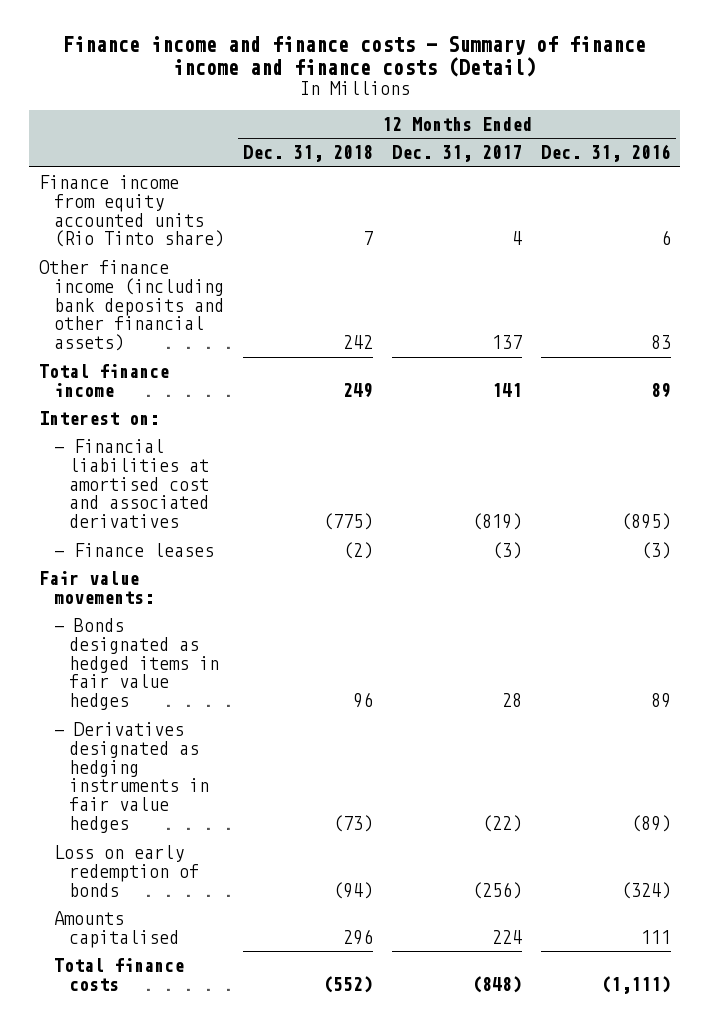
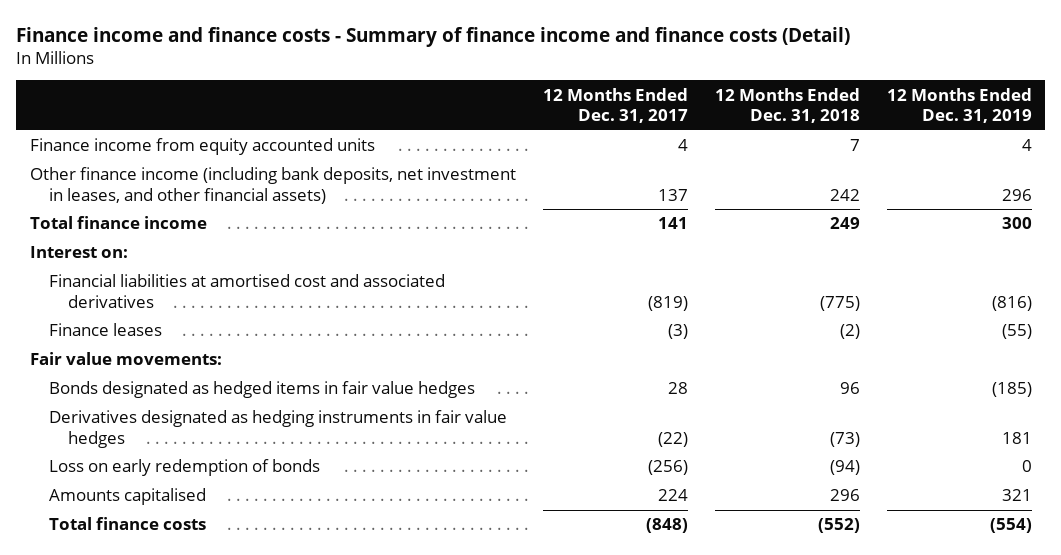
- | 12 Months Ended Dec. 31, 2018 | 12 Months Ended Dec. 31, 2017 | 12 Months Ended Dec. 31, 2016
+ | 12 Months Ended Dec. 31, 2017 | 12 Months Ended Dec. 31, 2018 | 12 Months Ended Dec. 31, 2019
- Finance income from equity accounted units (Rio Tinto share) | 7 | 4 | 6
- Other finance income (including bank deposits and other financial assets) | 242 | 137 | 83
+ Finance income from equity accounted units | 4 | 7 | 4
+ Other finance income (including bank deposits, net investment in leases, and other financial assets) | 137 | 242 | 296
- - Financial liabilities at amortised cost and associated derivatives | (775) | (819) | (895)
- - Finance leases | (2) | (3) | (3)
+ Financial liabilities at amortised cost and associated derivatives | (819) | (775) | (816)
+ Finance leases | (3) | (2) | (55)
- - Bonds designated as hedged items in fair value hedges | 96 | 28 | 89
- - Derivatives designated as hedging instruments in fair value hedges | (73) | (22) | (89)
+ Bonds designated as hedged items in fair value hedges | 28 | 96 | (185)
+ Derivatives designated as hedging instruments in fair value hedges | (22) | (73) | 181

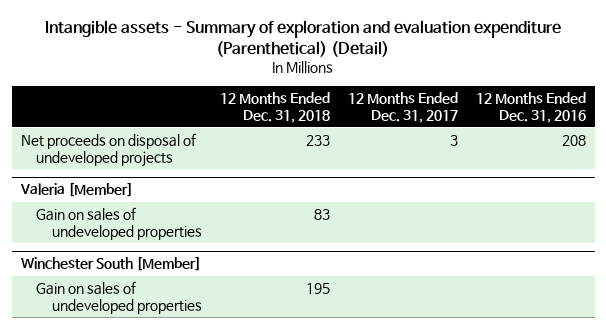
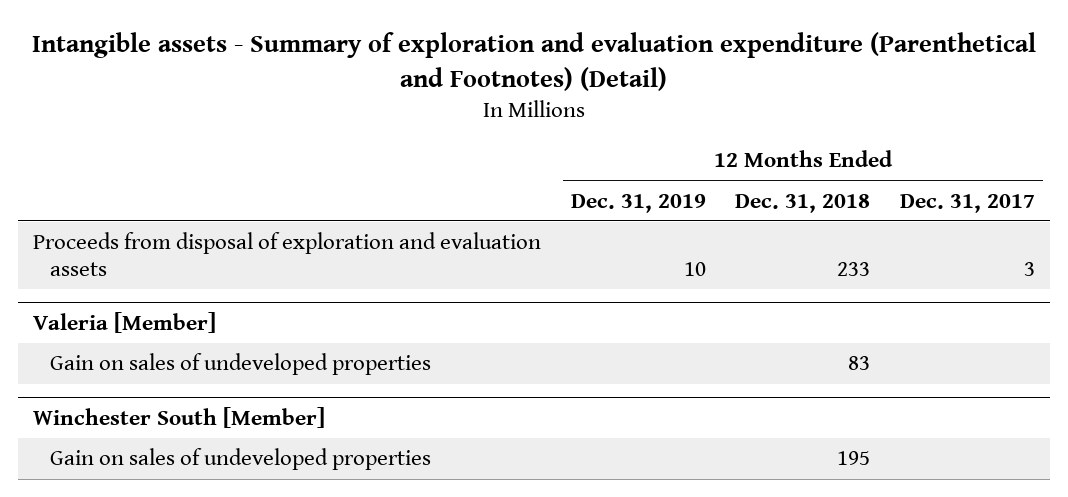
- Intangible assets - Summary of exploration and evaluation expenditure (Parenthetical) (Detail)
+ Intangible assets - Summary of exploration and evaluation expenditure (Parenthetical and Footnotes) (Detail)
- | 12 Months Ended Dec. 31, 2018 | 12 Months Ended Dec. 31, 2017 | 12 Months Ended Dec. 31, 2016
+ | 12 Months Ended Dec. 31, 2019 | 12 Months Ended Dec. 31, 2018 | 12 Months Ended Dec. 31, 2017
- Net proceeds on disposal of undeveloped projects | 233 | 3 | 208
+ Proceeds from disposal of exploration and evaluation assets | 10 | 233 | 3

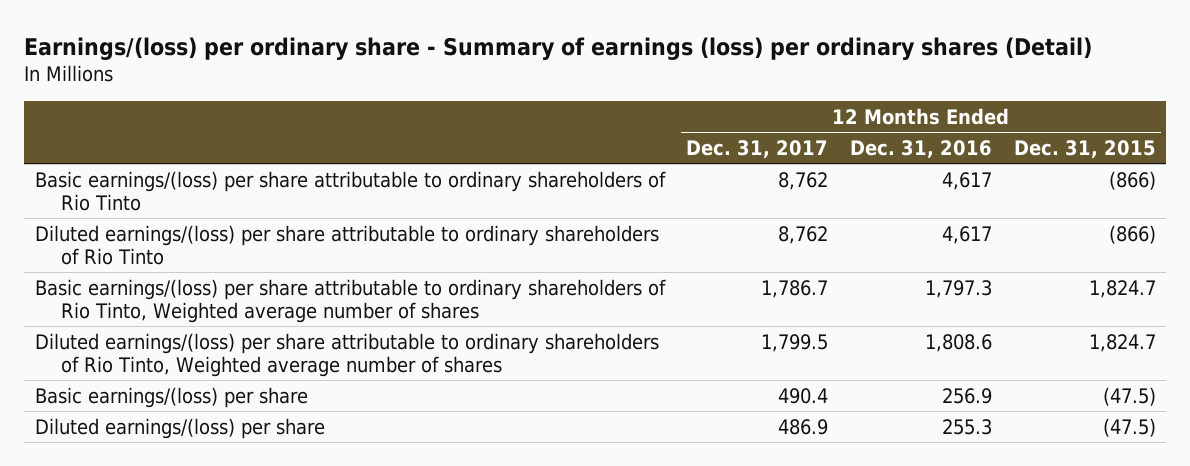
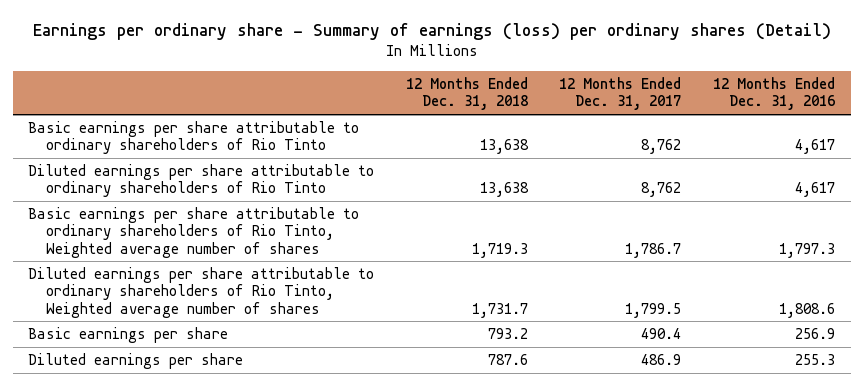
- Earnings/(loss) per ordinary share - Summary of earnings (loss) per ordinary shares (Detail)
+ Earnings per ordinary share - Summary of earnings (loss) per ordinary shares (Detail)
- | 12 Months Ended Dec. 31, 2017 | 12 Months Ended Dec. 31, 2016 | 12 Months Ended Dec. 31, 2015
+ | 12 Months Ended Dec. 31, 2018 | 12 Months Ended Dec. 31, 2017 | 12 Months Ended Dec. 31, 2016
- Basic earnings/(loss) per share attributable to ordinary shareholders of Rio Tinto | 8,762 | 4,617 | (866)
- Diluted earnings/(loss) per share attributable to ordinary shareholders of Rio Tinto | 8,762 | 4,617 | (866)
- Basic earnings/(loss) per share attributable to ordinary shareholders of Rio Tinto, Weighted average number of shares | 1,786.7 | 1,797.3 | 1,824.7
- Diluted earnings/(loss) per share attributable to ordinary shareholders of Rio Tinto, Weighted average number of shares | 1,799.5 | 1,808.6 | 1,824.7
- Basic earnings/(loss) per share | 490.4 | 256.9 | (47.5)
- Diluted earnings/(loss) per share | 486.9 | 255.3 | (47.5)
+ Basic earnings per share attributable to ordinary shareholders of Rio Tinto | 13,638 | 8,762 | 4,617
+ Diluted earnings per share attributable to ordinary shareholders of Rio Tinto | 13,638 | 8,762 | 4,617
+ Basic earnings per share attributable to ordinary shareholders of Rio Tinto, Weighted average number of shares | 1,719.3 | 1,786.7 | 1,797.3
+ Diluted earnings per share attributable to ordinary shareholders of Rio Tinto, Weighted average number of shares | 1,731.7 | 1,799.5 | 1,808.6
+ Basic earnings per share | 793.2 | 490.4 | 256.9
+ Diluted earnings per share | 787.6 | 486.9 | 255.3

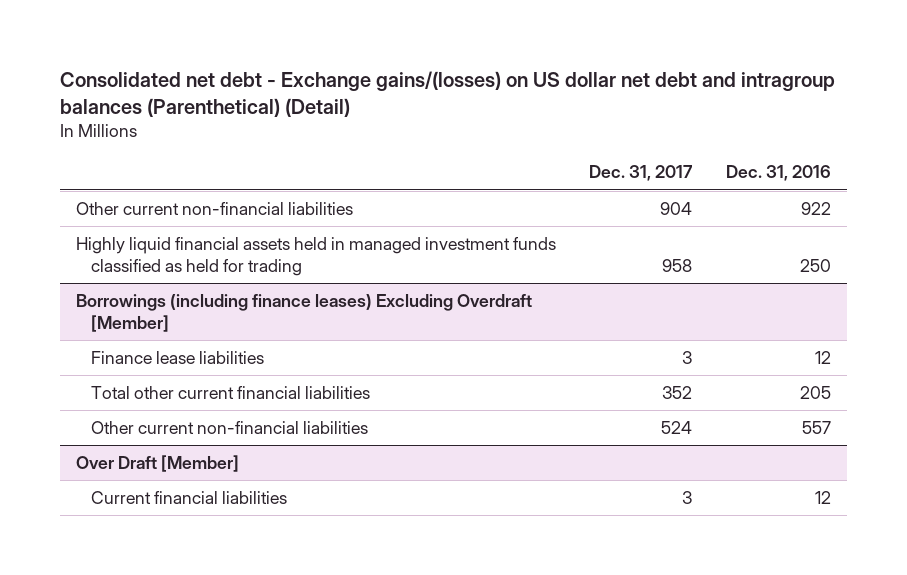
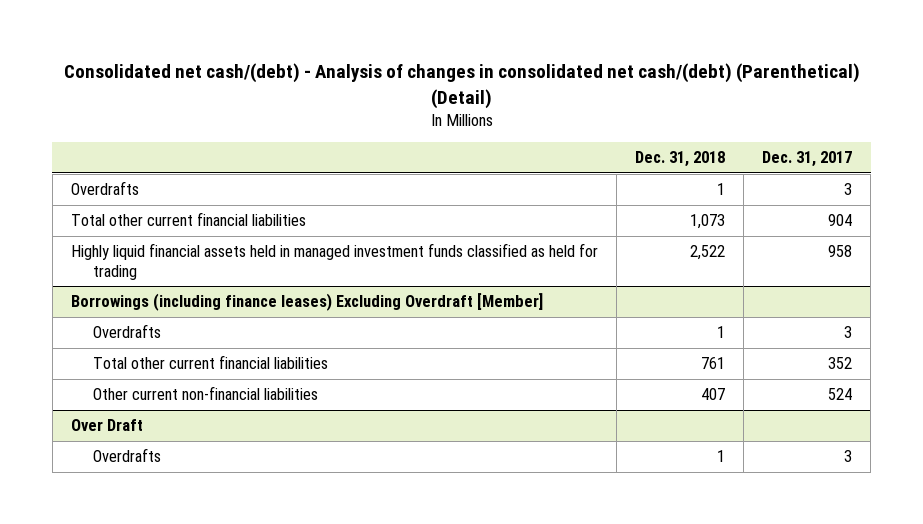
- Consolidated net debt - Exchange gains/(losses) on US dollar net debt and intragroup balances (Parenthetical) (Detail)
+ Consolidated net cash/(debt) - Analysis of changes in consolidated net cash/(debt) (Parenthetical) (Detail)
- | Dec. 31, 2017 | Dec. 31, 2016
+ | Dec. 31, 2018 | Dec. 31, 2017
- Other current non-financial liabilities | 904 | 922
+ Overdrafts | 1 | 3
+ Total other current financial liabilities | 1,073 | 904
@ Borrowings (including finance leases) Excluding Overdraft [Member]
- Finance lease liabilities | 3 | 12
+ Overdrafts | 1 | 3
- Over Draft [Member]
- Current financial liabilities | 3 | 12
+ Over Draft
+ Overdrafts | 1 | 3

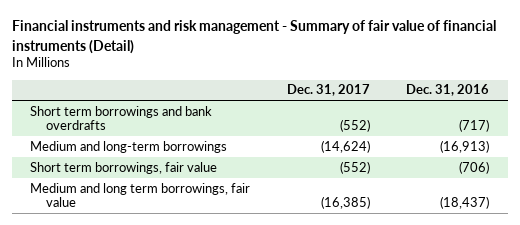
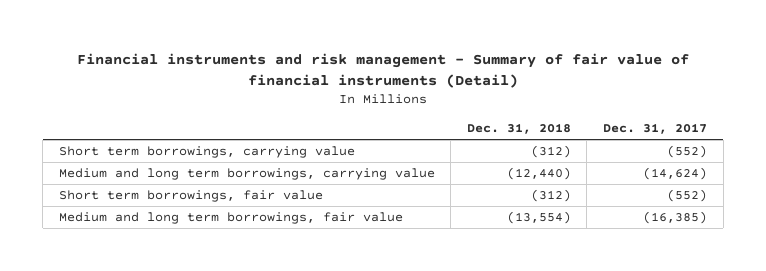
- | Dec. 31, 2017 | Dec. 31, 2016
+ | Dec. 31, 2018 | Dec. 31, 2017
- Short term borrowings and bank overdrafts | (552) | (717)
- Medium and long-term borrowings | (14,624) | (16,913)
+ Short term borrowings, carrying value | (312) | (552)
+ Medium and long term borrowings, carrying value | (12,440) | (14,624)

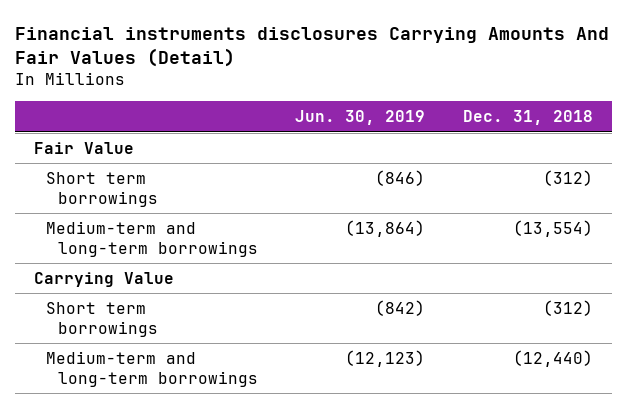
- Financial instruments and risk management - Summary of fair value of financial instruments (Detail)
+ Financial instruments disclosures Carrying Amounts And Fair Values (Detail)
- | Dec. 31, 2018 | Dec. 31, 2017
+ | Jun. 30, 2019 | Dec. 31, 2018
- Short term borrowings, carrying value | (312) | (552)
- Medium and long term borrowings, carrying value | (12,440) | (14,624)
- Short term borrowings, fair value | (312) | (552)
- Medium and long term borrowings, fair value | (13,554) | (16,385)
+ Fair Value
+ Short term borrowings | (846) | (312)
+ Medium-term and long-term borrowings | (13,864) | (13,554)
+ Carrying Value
+ Short term borrowings | (842) | (312)
+ Medium-term and long-term borrowings | (12,123) | (12,440)

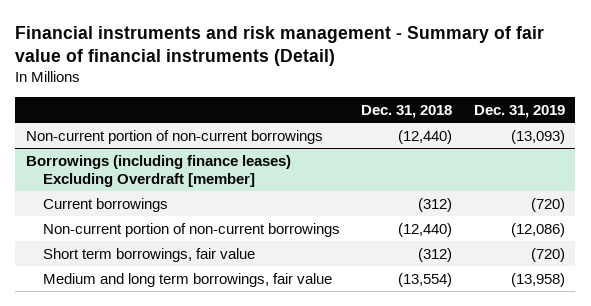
- Financial instruments disclosures Carrying Amounts And Fair Values (Detail)
+ Financial instruments and risk management - Summary of fair value of financial instruments (Detail)
- | Jun. 30, 2019 | Dec. 31, 2018
+ | Dec. 31, 2018 | Dec. 31, 2019
- Fair Value
- Short term borrowings | (846) | (312)
- Medium-term and long-term borrowings | (13,864) | (13,554)
- Carrying Value
- Short term borrowings | (842) | (312)
- Medium-term and long-term borrowings | (12,123) | (12,440)
+ Non-current portion of non-current borrowings | (12,440) | (13,093)
+ Borrowings (including finance leases) Excluding Overdraft [member]
+ Current borrowings | (312) | (720)
+ Non-current portion of non-current borrowings | (12,440) | (12,086)
+ Short term borrowings, fair value | (312) | (720)
+ Medium and long term borrowings, fair value | (13,554) | (13,958)

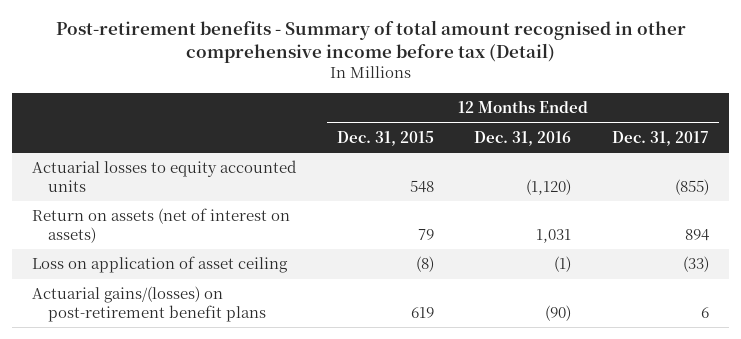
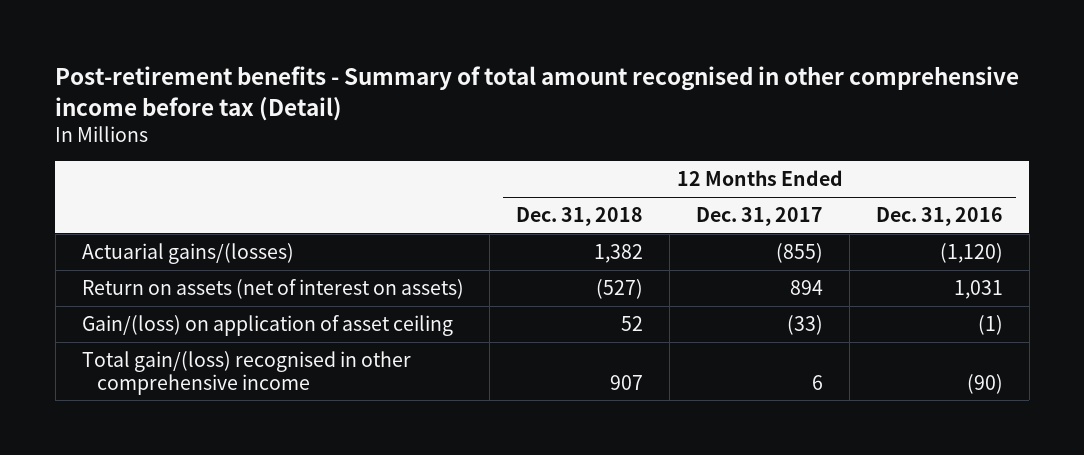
- | 12 Months Ended Dec. 31, 2015 | 12 Months Ended Dec. 31, 2016 | 12 Months Ended Dec. 31, 2017
+ | 12 Months Ended Dec. 31, 2018 | 12 Months Ended Dec. 31, 2017 | 12 Months Ended Dec. 31, 2016
- Actuarial losses to equity accounted units | 548 | (1,120) | (855)
+ Actuarial gains/(losses) | 1,382 | (855) | (1,120)
- Loss on application of asset ceiling | (8) | (1) | (33)
- Actuarial gains/(losses) on post-retirement benefit plans | 619 | (90) | 6
+ Gain/(loss) on application of asset ceiling | 52 | (33) | (1)
+ Total gain/(loss) recognised in other comprehensive income | 907 | 6 | (90)

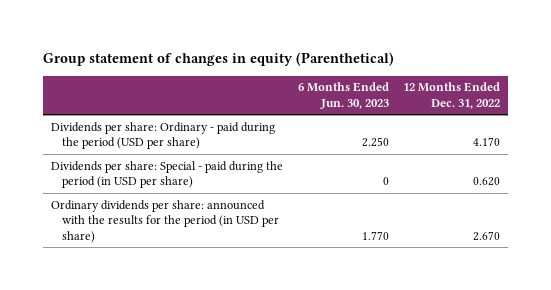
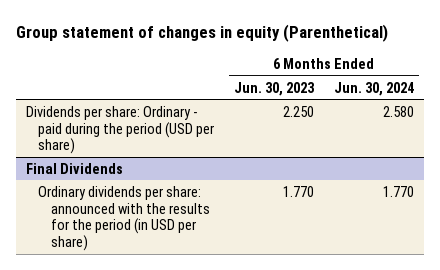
- | 6 Months Ended Jun. 30, 2023 | 12 Months Ended Dec. 31, 2022
+ | 6 Months Ended Jun. 30, 2023 | 6 Months Ended Jun. 30, 2024
- Dividends per share: Special - paid during the period (in USD per share) | 0 | 0.620
+ Final Dividends

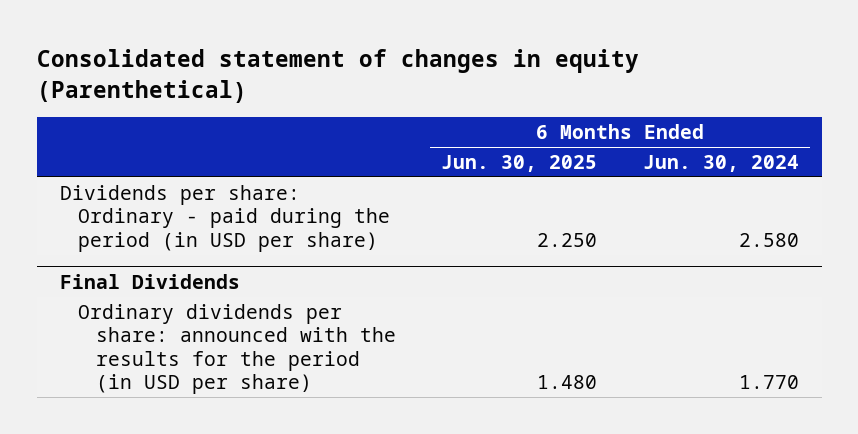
- Group statement of changes in equity (Parenthetical)
+ Consolidated statement of changes in equity (Parenthetical)
- | 6 Months Ended Jun. 30, 2023 | 6 Months Ended Jun. 30, 2024
+ | 6 Months Ended Jun. 30, 2025 | 6 Months Ended Jun. 30, 2024
- Dividends per share: Ordinary - paid during the period (USD per share) | 2.250 | 2.580
+ Dividends per share: Ordinary - paid during the period (in USD per share) | 2.250 | 2.580

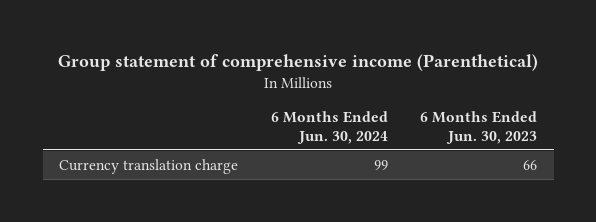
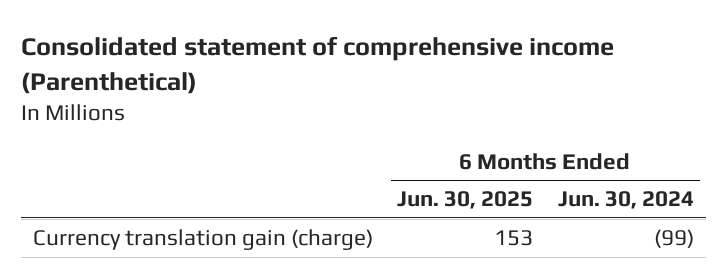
- Group statement of comprehensive income (Parenthetical)
+ Consolidated statement of comprehensive income (Parenthetical)
- | 6 Months Ended Jun. 30, 2024 | 6 Months Ended Jun. 30, 2023
+ | 6 Months Ended Jun. 30, 2025 | 6 Months Ended Jun. 30, 2024
- Currency translation charge | 99 | 66
+ Currency translation gain (charge) | 153 | (99)

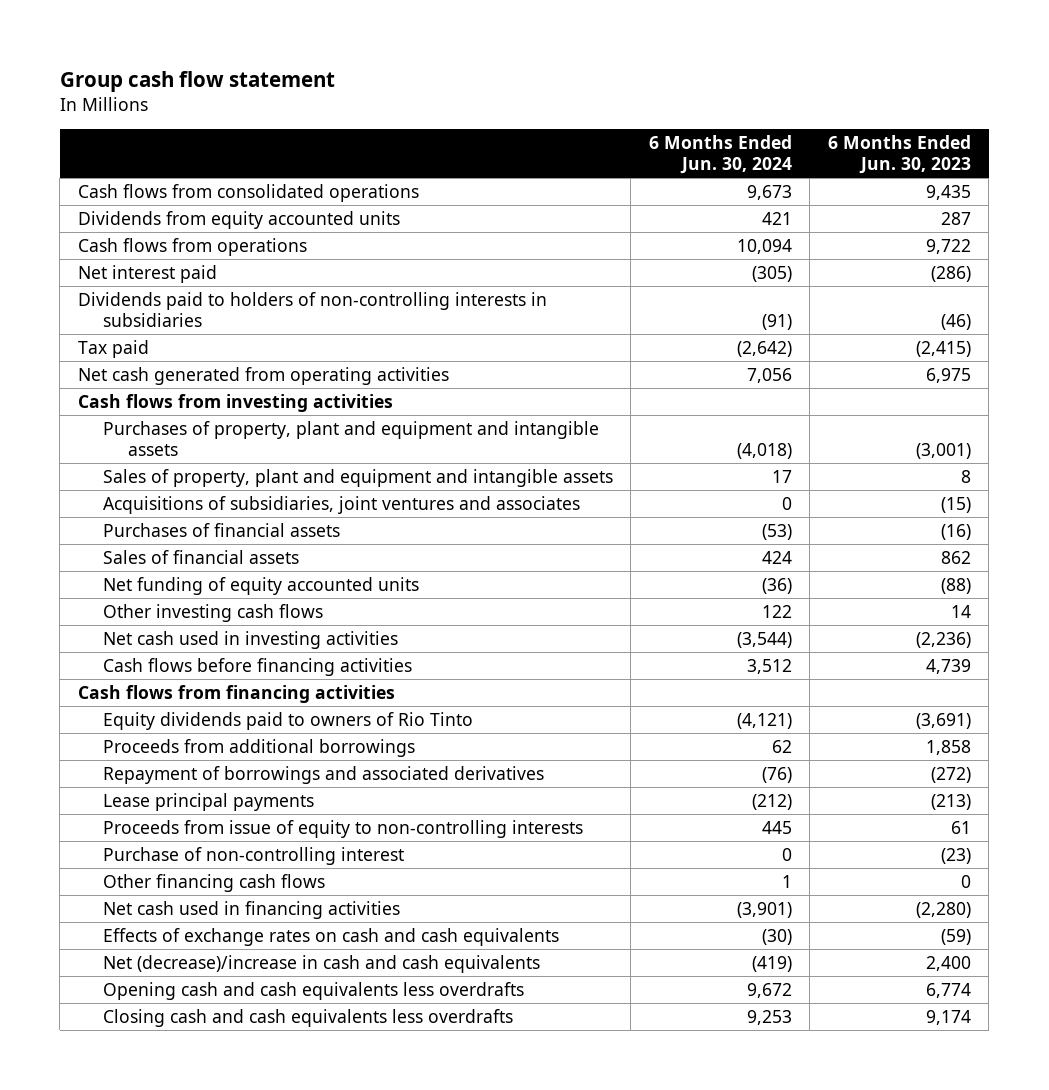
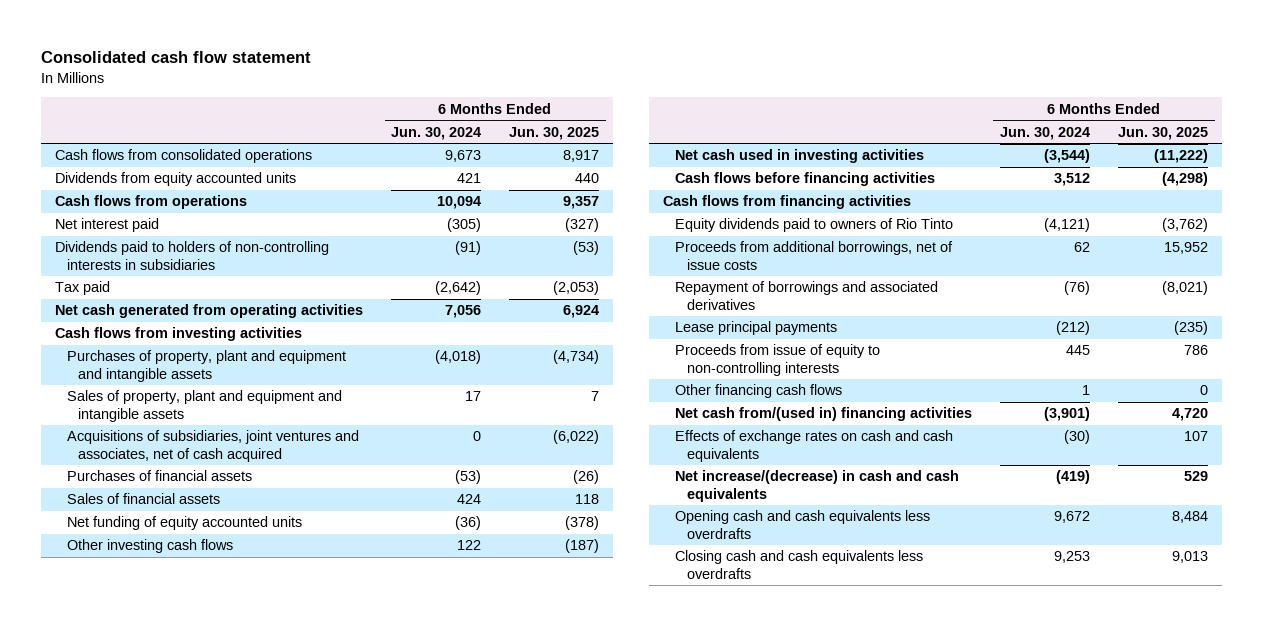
- Group cash flow statement
+ Consolidated cash flow statement
- | 6 Months Ended Jun. 30, 2024 | 6 Months Ended Jun. 30, 2023
+ | 6 Months Ended Jun. 30, 2024 | 6 Months Ended Jun. 30, 2025
- Acquisitions of subsidiaries, joint ventures and associates | 0 | (15)
+ Acquisitions of subsidiaries, joint ventures and associates, net of cash acquired | 0 | (6,022)
- Proceeds from additional borrowings | 62 | 1,858
+ Proceeds from additional borrowings, net of issue costs | 62 | 15,952
- Purchase of non-controlling interest | 0 | (23)
- Net cash used in financing activities | (3,901) | (2,280)
+ Net cash from/(used in) financing activities | (3,901) | 4,720
- Net (decrease)/increase in cash and cash equivalents | (419) | 2,400
+ Net increase/(decrease) in cash and cash equivalents | (419) | 529

